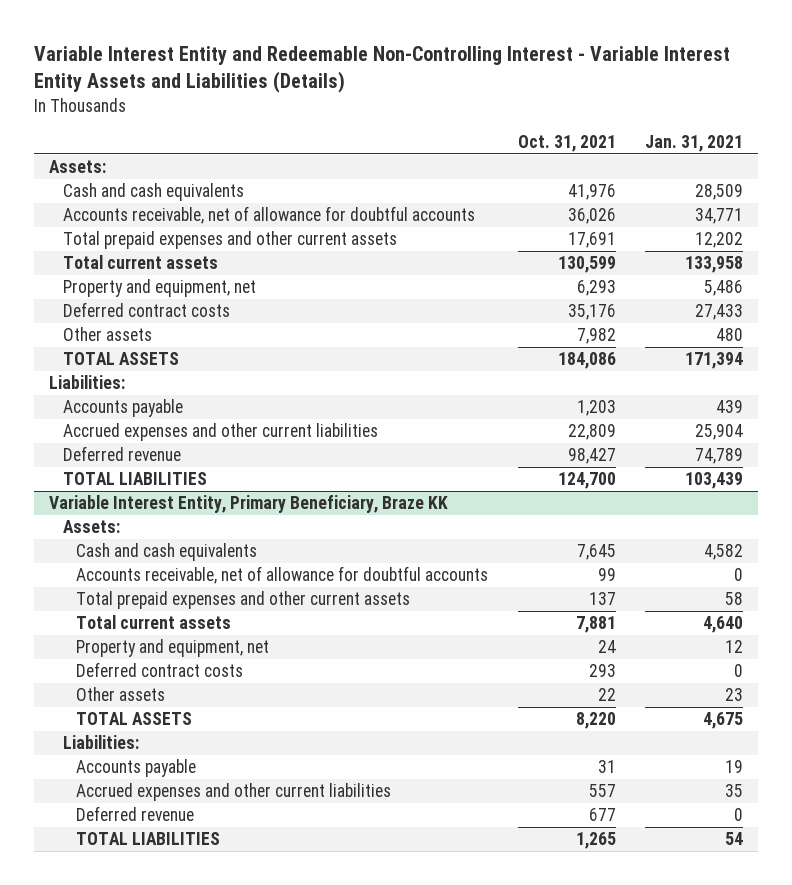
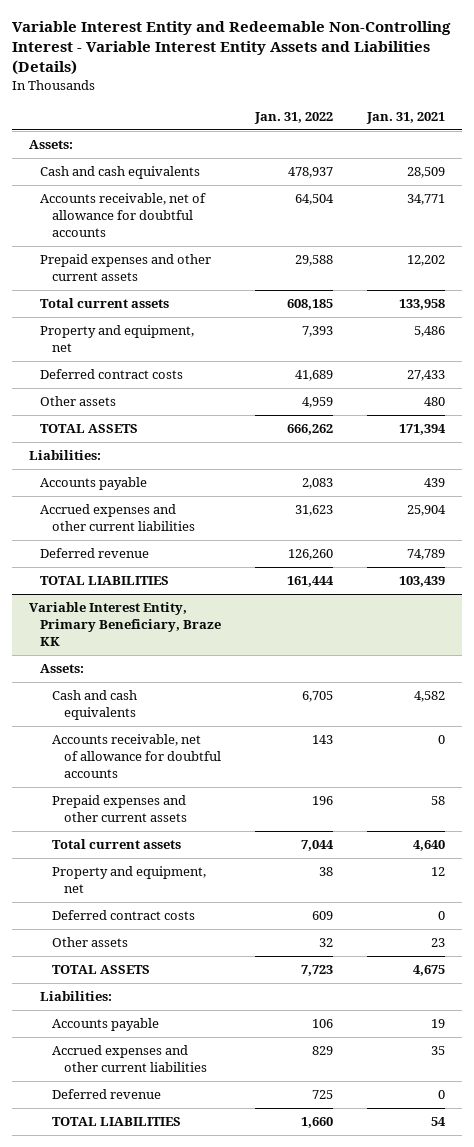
- | Oct. 31, 2021 | Jan. 31, 2021
+ | Jan. 31, 2022 | Jan. 31, 2021
- Total prepaid expenses and other current assets | 17,691 | 12,202
+ Prepaid expenses and other current assets | 29,588 | 12,202
@ Variable Interest Entity, Primary Beneficiary, Braze KK
- Total prepaid expenses and other current assets | 137 | 58
+ Prepaid expenses and other current assets | 196 | 58

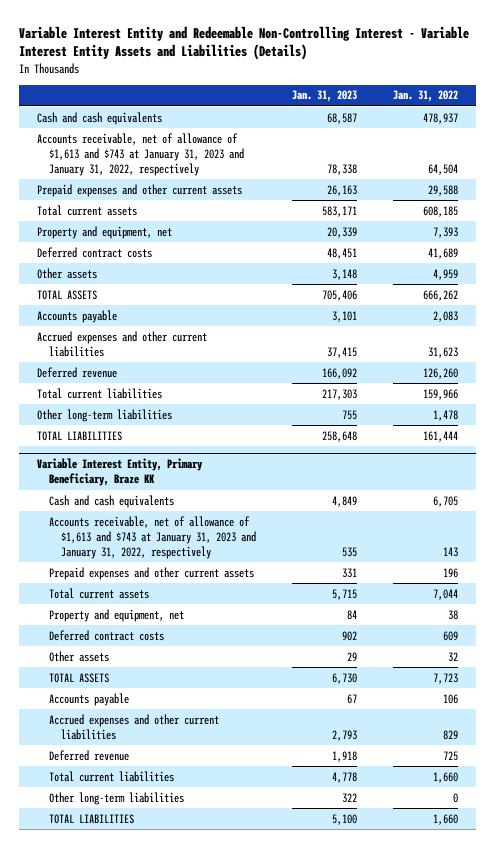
- | Jan. 31, 2022 | Jan. 31, 2021
+ | Jan. 31, 2023 | Jan. 31, 2022
- Assets:
- Accounts receivable, net of allowance for doubtful accounts | 64,504 | 34,771
+ Accounts receivable, net of allowance of $1,613 and $743 at January 31, 2023 and January 31, 2022, respectively | 78,338 | 64,504
- Liabilities:
+ Total current liabilities | 217,303 | 159,966
+ Other long-term liabilities | 755 | 1,478
@ Variable Interest Entity, Primary Beneficiary, Braze KK
- Assets:
- Accounts receivable, net of allowance for doubtful accounts | 143 | 0
+ Accounts receivable, net of allowance of $1,613 and $743 at January 31, 2023 and January 31, 2022, respectively | 535 | 143
- Liabilities:
+ Total current liabilities | 4,778 | 1,660
+ Other long-term liabilities | 322 | 0

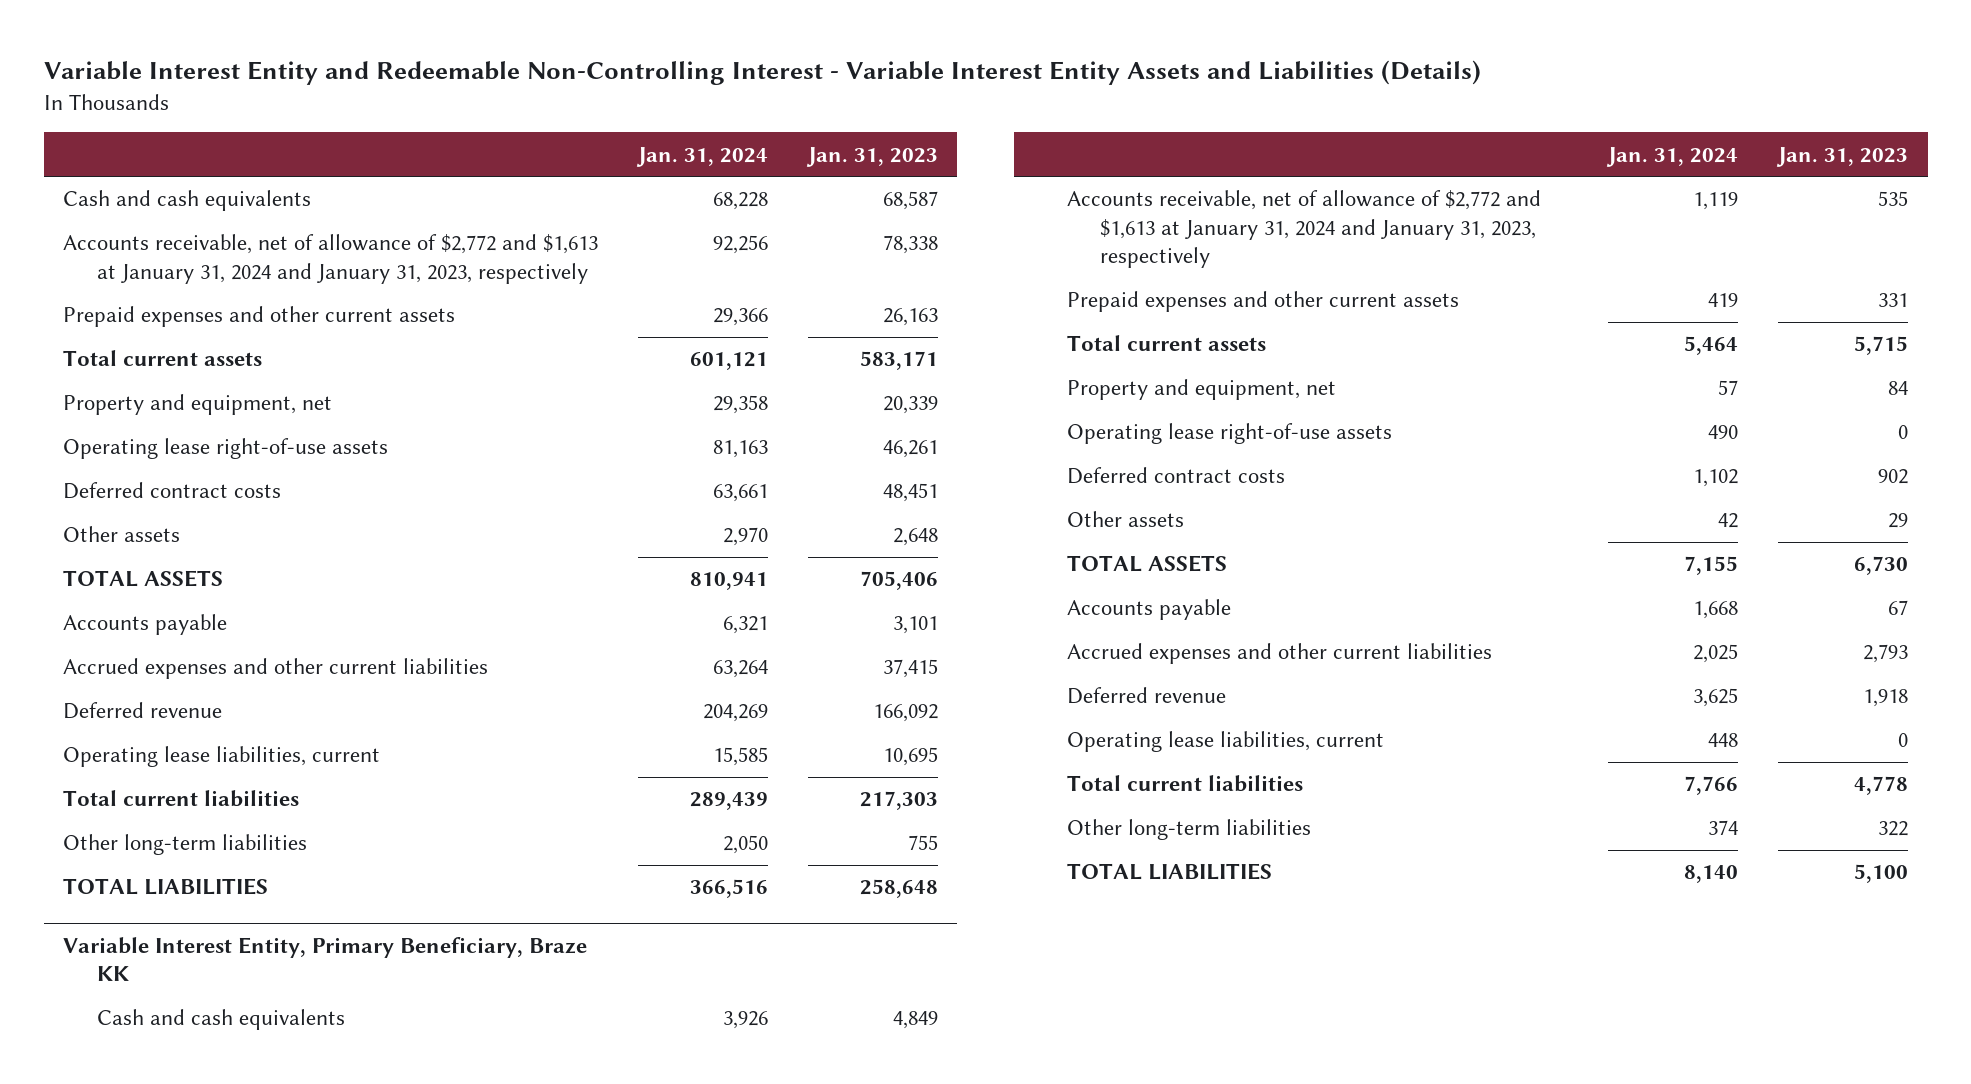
- | Jan. 31, 2023 | Jan. 31, 2022
+ | Jan. 31, 2024 | Jan. 31, 2023
- Accounts receivable, net of allowance of $1,613 and $743 at January 31, 2023 and January 31, 2022, respectively | 78,338 | 64,504
+ Accounts receivable, net of allowance of $2,772 and $1,613 at January 31, 2024 and January 31, 2023, respectively | 92,256 | 78,338
+ Operating lease right-of-use assets | 81,163 | 46,261
- Other assets | 3,148 | 4,959
+ Other assets | 2,970 | 2,648
+ Operating lease liabilities, current | 15,585 | 10,695
@ Variable Interest Entity, Primary Beneficiary, Braze KK
- Accounts receivable, net of allowance of $1,613 and $743 at January 31, 2023 and January 31, 2022, respectively | 535 | 143
+ Accounts receivable, net of allowance of $2,772 and $1,613 at January 31, 2024 and January 31, 2023, respectively | 1,119 | 535
+ Operating lease right-of-use assets | 490 | 0
+ Operating lease liabilities, current | 448 | 0

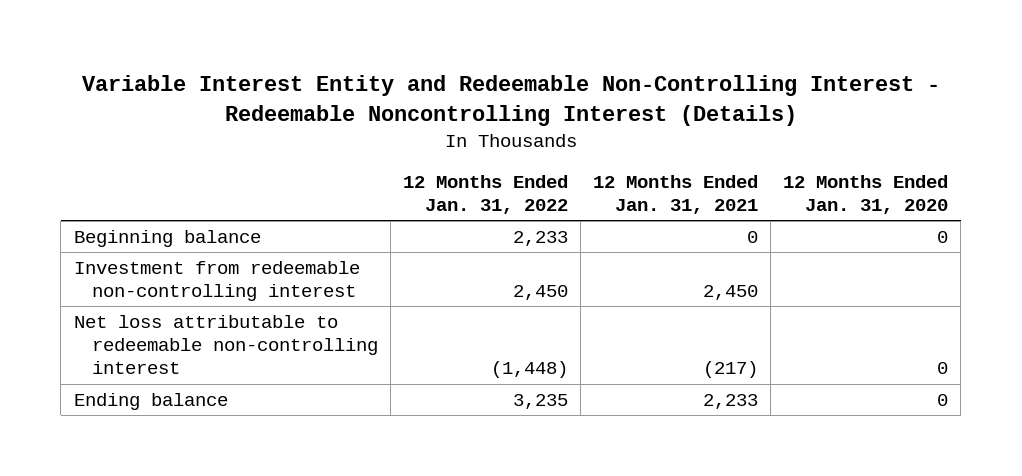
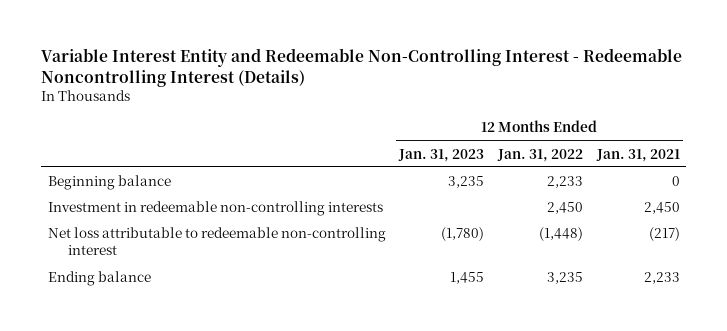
- | 12 Months Ended Jan. 31, 2022 | 12 Months Ended Jan. 31, 2021 | 12 Months Ended Jan. 31, 2020
+ | 12 Months Ended Jan. 31, 2023 | 12 Months Ended Jan. 31, 2022 | 12 Months Ended Jan. 31, 2021
- Investment from redeemable non-controlling interest | 2,450 | 2,450 |
+ Investment in redeemable non-controlling interests | | 2,450 | 2,450

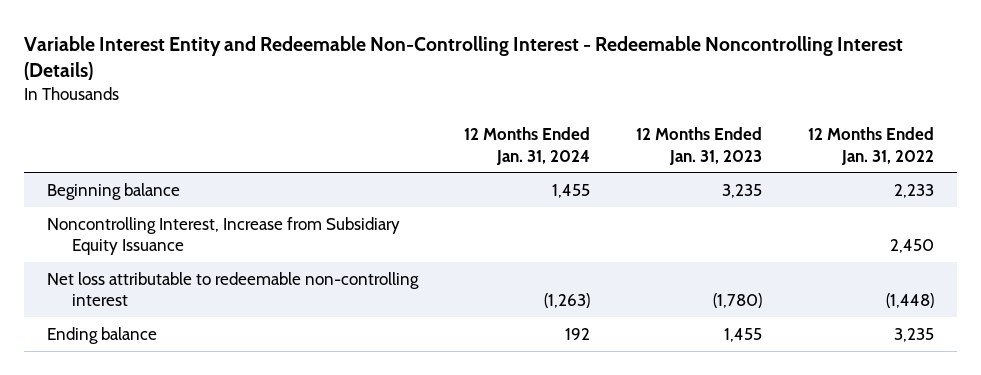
- | 12 Months Ended Jan. 31, 2023 | 12 Months Ended Jan. 31, 2022 | 12 Months Ended Jan. 31, 2021
+ | 12 Months Ended Jan. 31, 2024 | 12 Months Ended Jan. 31, 2023 | 12 Months Ended Jan. 31, 2022
- Investment in redeemable non-controlling interests | | 2,450 | 2,450
+ Noncontrolling Interest, Increase from Subsidiary Equity Issuance | | | 2,450

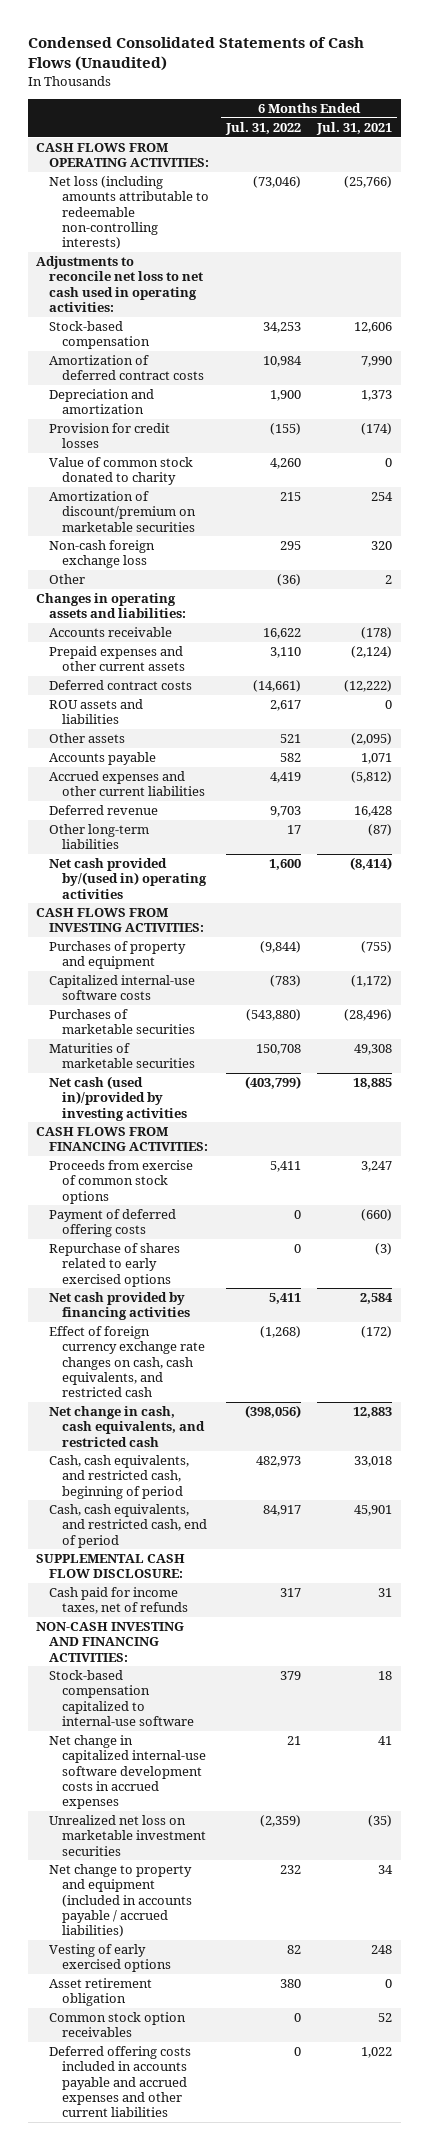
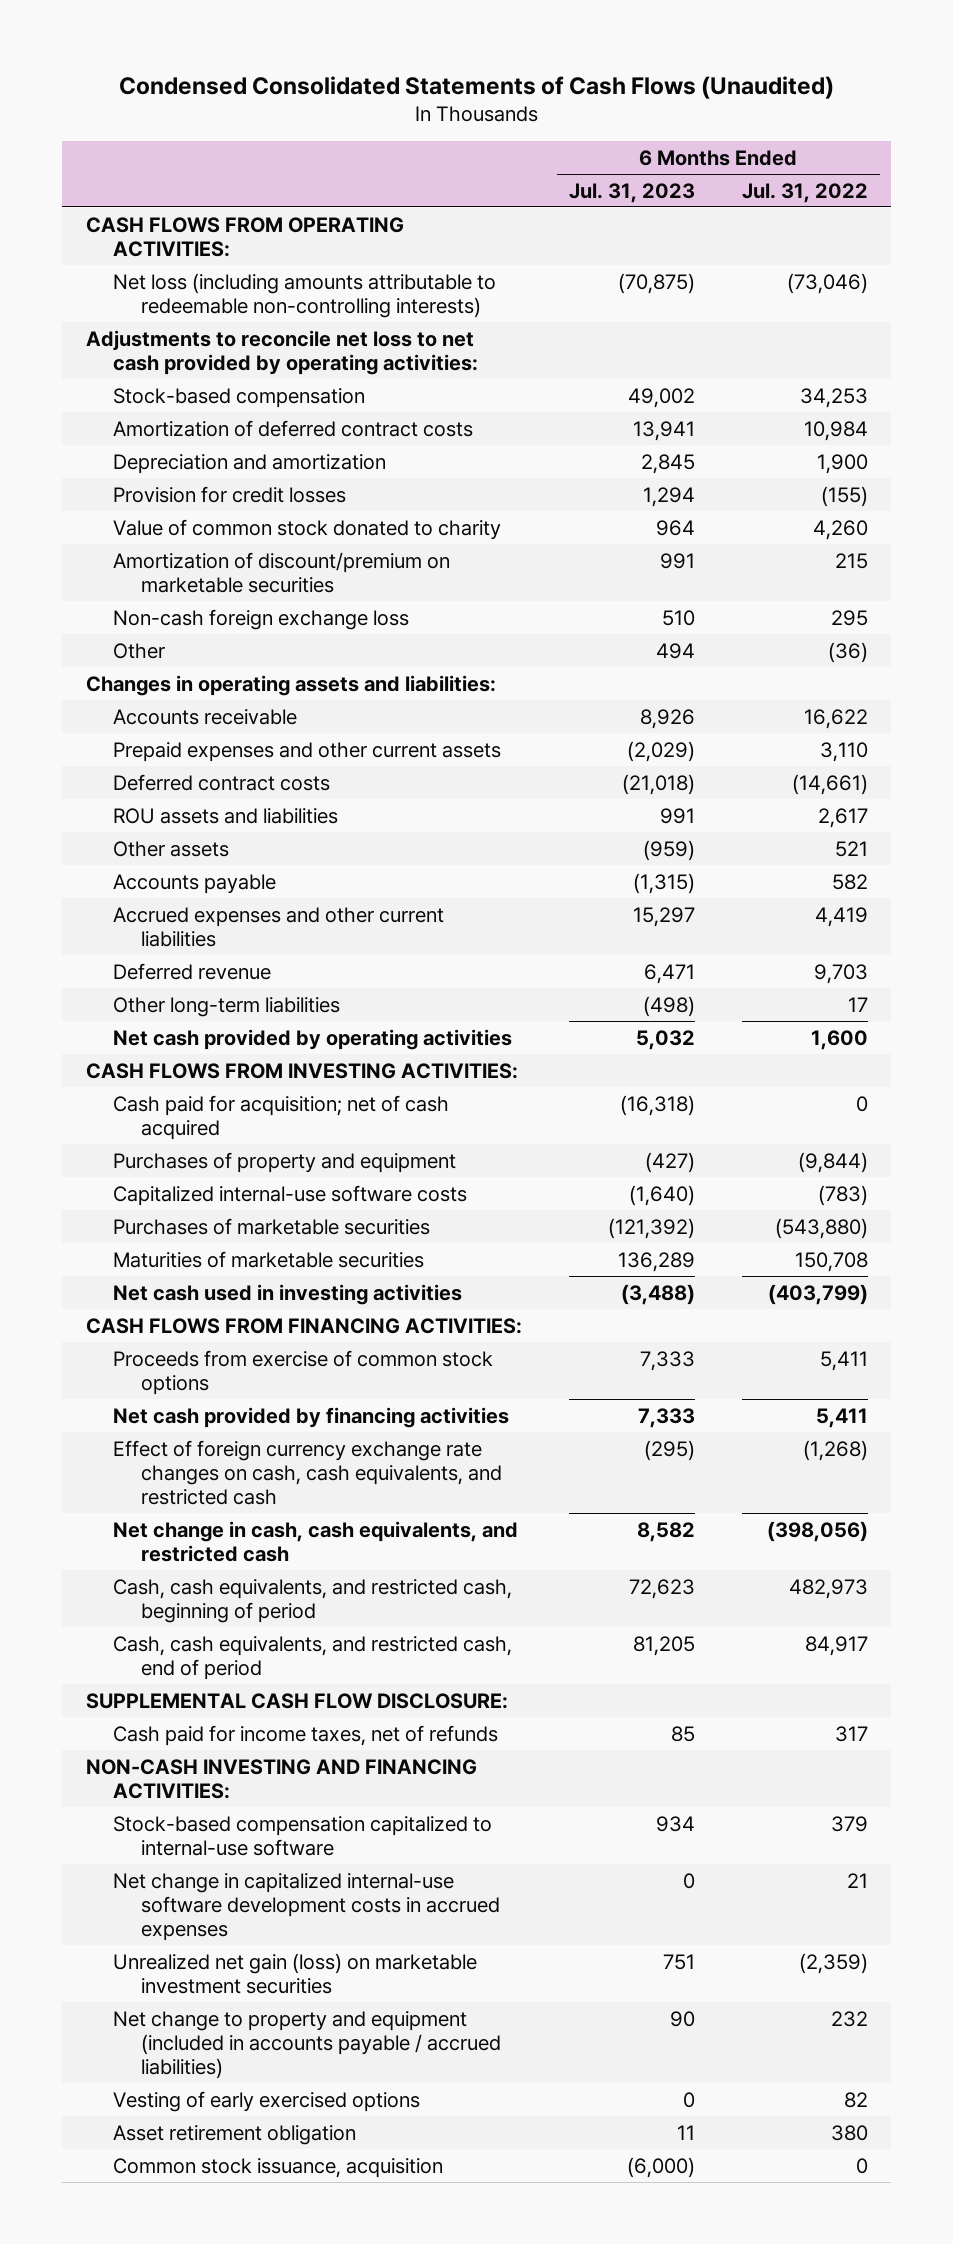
- | 6 Months Ended Jul. 31, 2022 | 6 Months Ended Jul. 31, 2021
+ | 6 Months Ended Jul. 31, 2023 | 6 Months Ended Jul. 31, 2022
- Adjustments to reconcile net loss to net cash used in operating activities:
+ Adjustments to reconcile net loss to net cash provided by operating activities:
- Net cash provided by/(used in) operating activities | 1,600 | (8,414)
+ Net cash provided by operating activities | 5,032 | 1,600
+ Cash paid for acquisition; net of cash acquired | (16,318) | 0
- Net cash (used in)/provided by investing activities | (403,799) | 18,885
+ Net cash used in investing activities | (3,488) | (403,799)
- Payment of deferred offering costs | 0 | (660)
- Repurchase of shares related to early exercised options | 0 | (3)
- Unrealized net loss on marketable investment securities | (2,359) | (35)
+ Unrealized net gain (loss) on marketable investment securities | 751 | (2,359)
- Common stock option receivables | 0 | 52
- Deferred offering costs included in accounts payable and accrued expenses and other current liabilities | 0 | 1,022
+ Common stock issuance, acquisition | (6,000) | 0

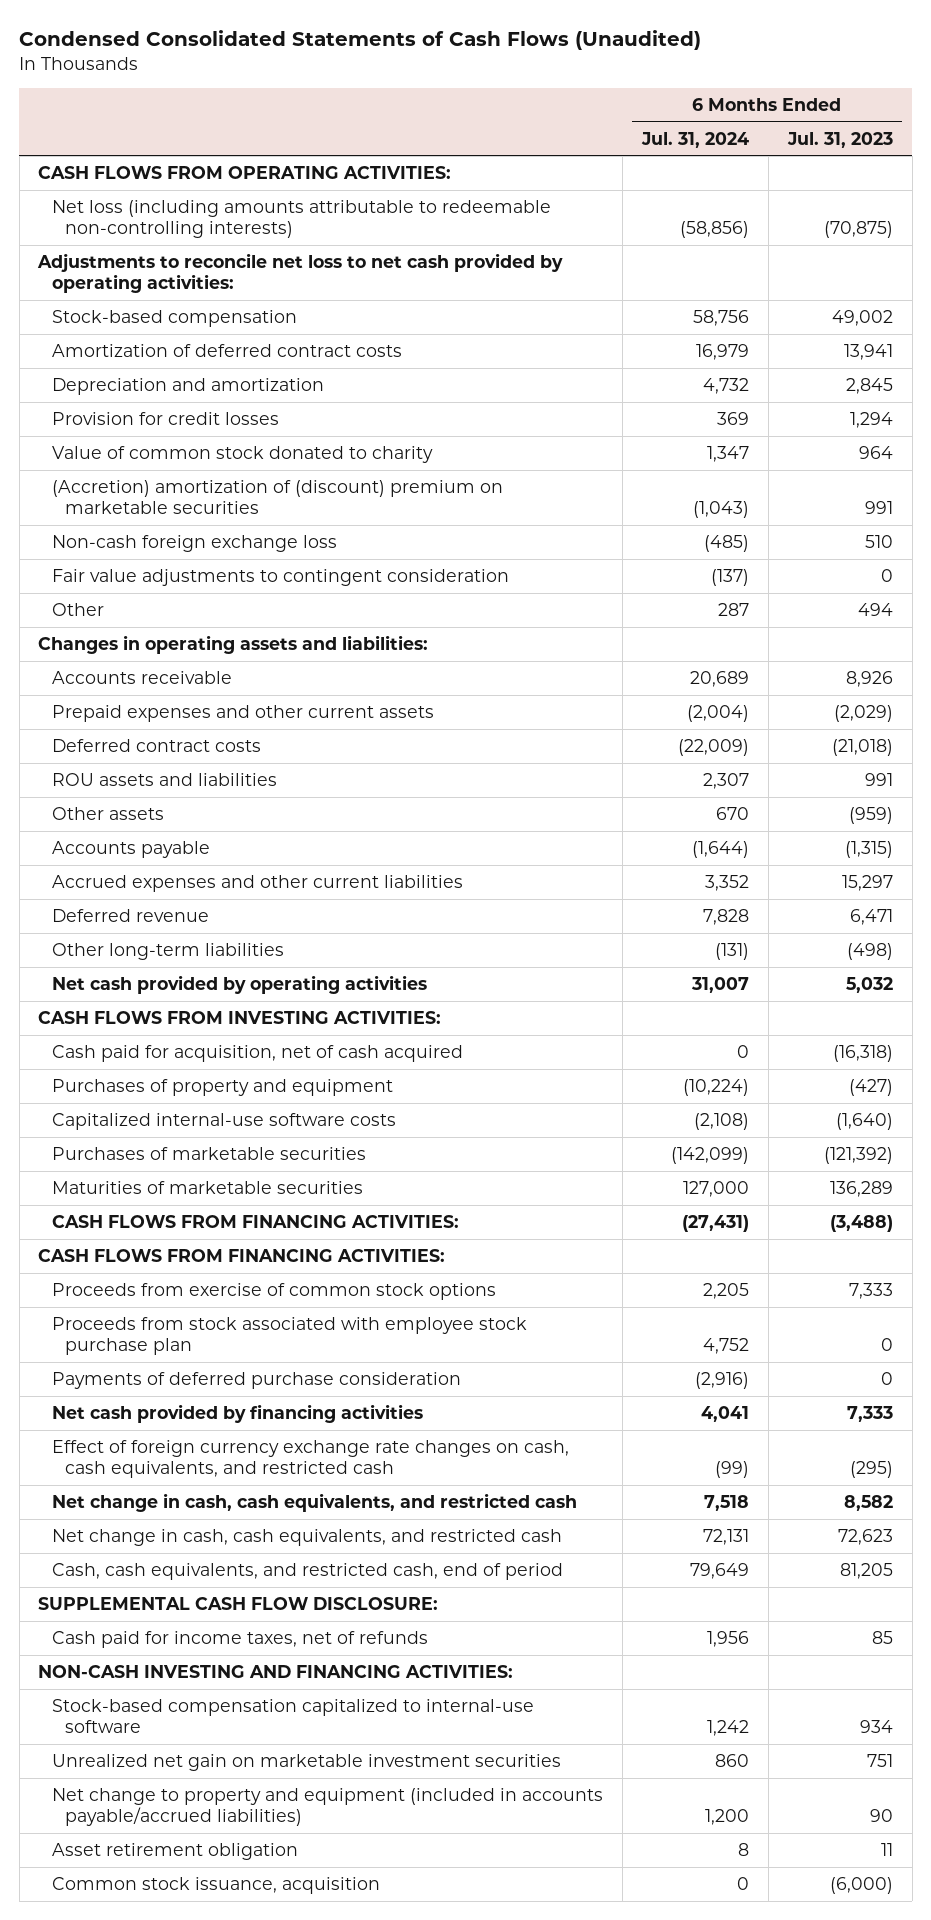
- | 6 Months Ended Jul. 31, 2023 | 6 Months Ended Jul. 31, 2022
+ | 6 Months Ended Jul. 31, 2024 | 6 Months Ended Jul. 31, 2023
- Amortization of discount/premium on marketable securities | 991 | 215
+ (Accretion) amortization of (discount) premium on marketable securities | (1,043) | 991
+ Fair value adjustments to contingent consideration | (137) | 0
- Cash paid for acquisition; net of cash acquired | (16,318) | 0
+ Cash paid for acquisition, net of cash acquired | 0 | (16,318)
- Net cash used in investing activities | (3,488) | (403,799)
+ CASH FLOWS FROM FINANCING ACTIVITIES: | (27,431) | (3,488)
+ Proceeds from stock associated with employee stock purchase plan | 4,752 | 0
+ Payments of deferred purchase consideration | (2,916) | 0
- Cash, cash equivalents, and restricted cash, beginning of period | 72,623 | 482,973
+ Net change in cash, cash equivalents, and restricted cash | 72,131 | 72,623
- Net change in capitalized internal-use software development costs in accrued expenses | 0 | 21
- Unrealized net gain (loss) on marketable investment securities | 751 | (2,359)
- Net change to property and equipment (included in accounts payable / accrued liabilities) | 90 | 232
- Vesting of early exercised options | 0 | 82
+ Unrealized net gain on marketable investment securities | 860 | 751
+ Net change to property and equipment (included in accounts payable/accrued liabilities) | 1,200 | 90

